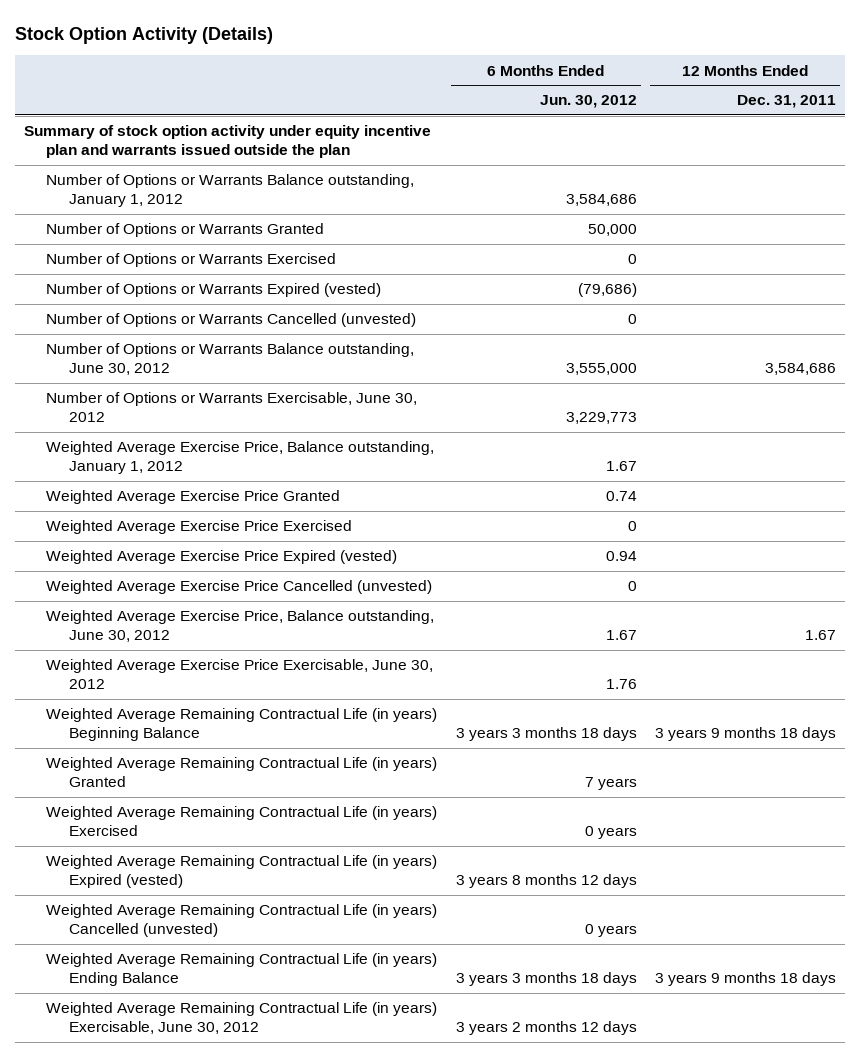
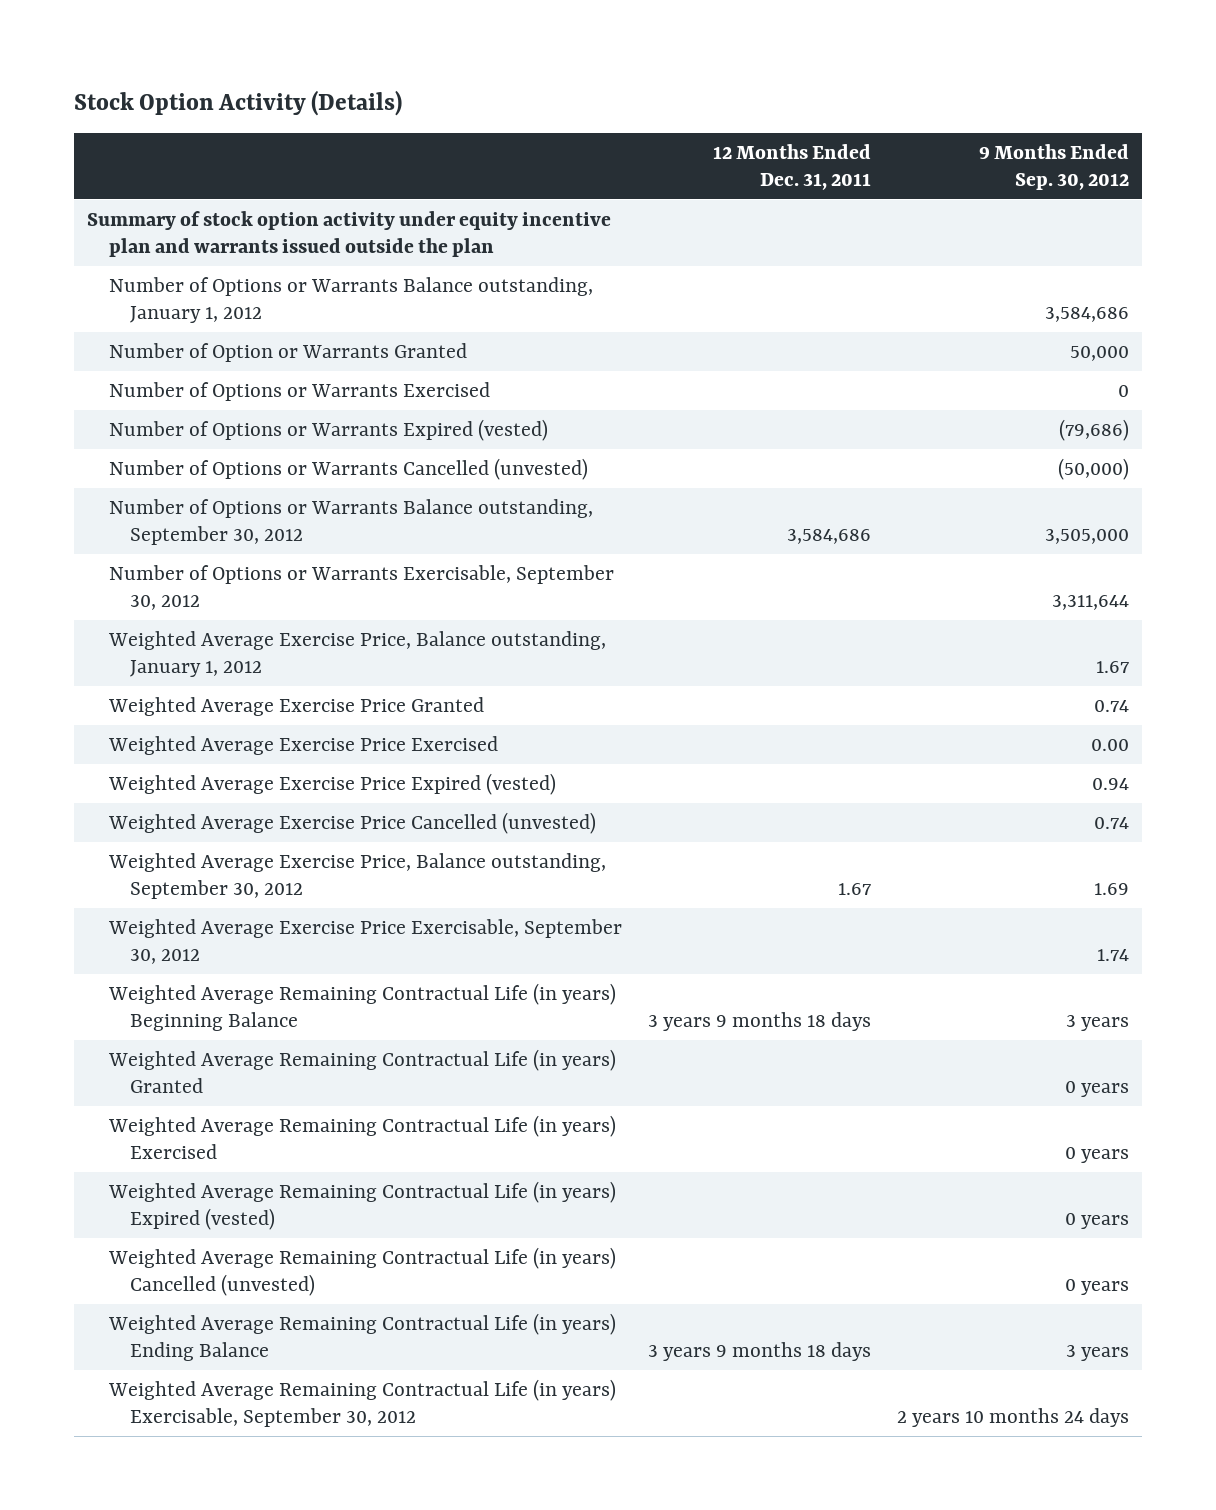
- | 6 Months Ended Jun. 30, 2012 | 12 Months Ended Dec. 31, 2011
+ | 12 Months Ended Dec. 31, 2011 | 9 Months Ended Sep. 30, 2012
- Number of Options or Warrants Granted | 50,000 |
+ Number of Option or Warrants Granted | | 50,000
- Number of Options or Warrants Balance outstanding, June 30, 2012 | 3,555,000 | 3,584,686
- Number of Options or Warrants Exercisable, June 30, 2012 | 3,229,773 |
+ Number of Options or Warrants Balance outstanding, September 30, 2012 | 3,584,686 | 3,505,000
+ Number of Options or Warrants Exercisable, September 30, 2012 | | 3,311,644
- Weighted Average Exercise Price, Balance outstanding, June 30, 2012 | 1.67 | 1.67
- Weighted Average Exercise Price Exercisable, June 30, 2012 | 1.76 |
+ Weighted Average Exercise Price, Balance outstanding, September 30, 2012 | 1.67 | 1.69
+ Weighted Average Exercise Price Exercisable, September 30, 2012 | | 1.74
- Weighted Average Remaining Contractual Life (in years) Exercisable, June 30, 2012 | 3 years 2 months 12 days |
+ Weighted Average Remaining Contractual Life (in years) Exercisable, September 30, 2012 | | 2 years 10 months 24 days

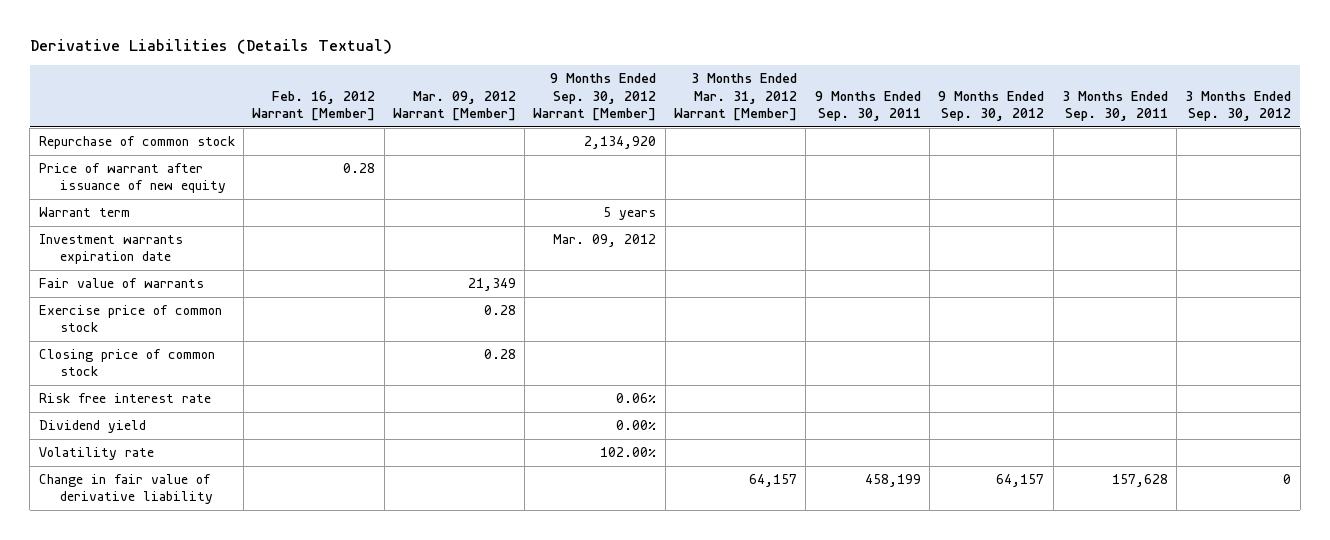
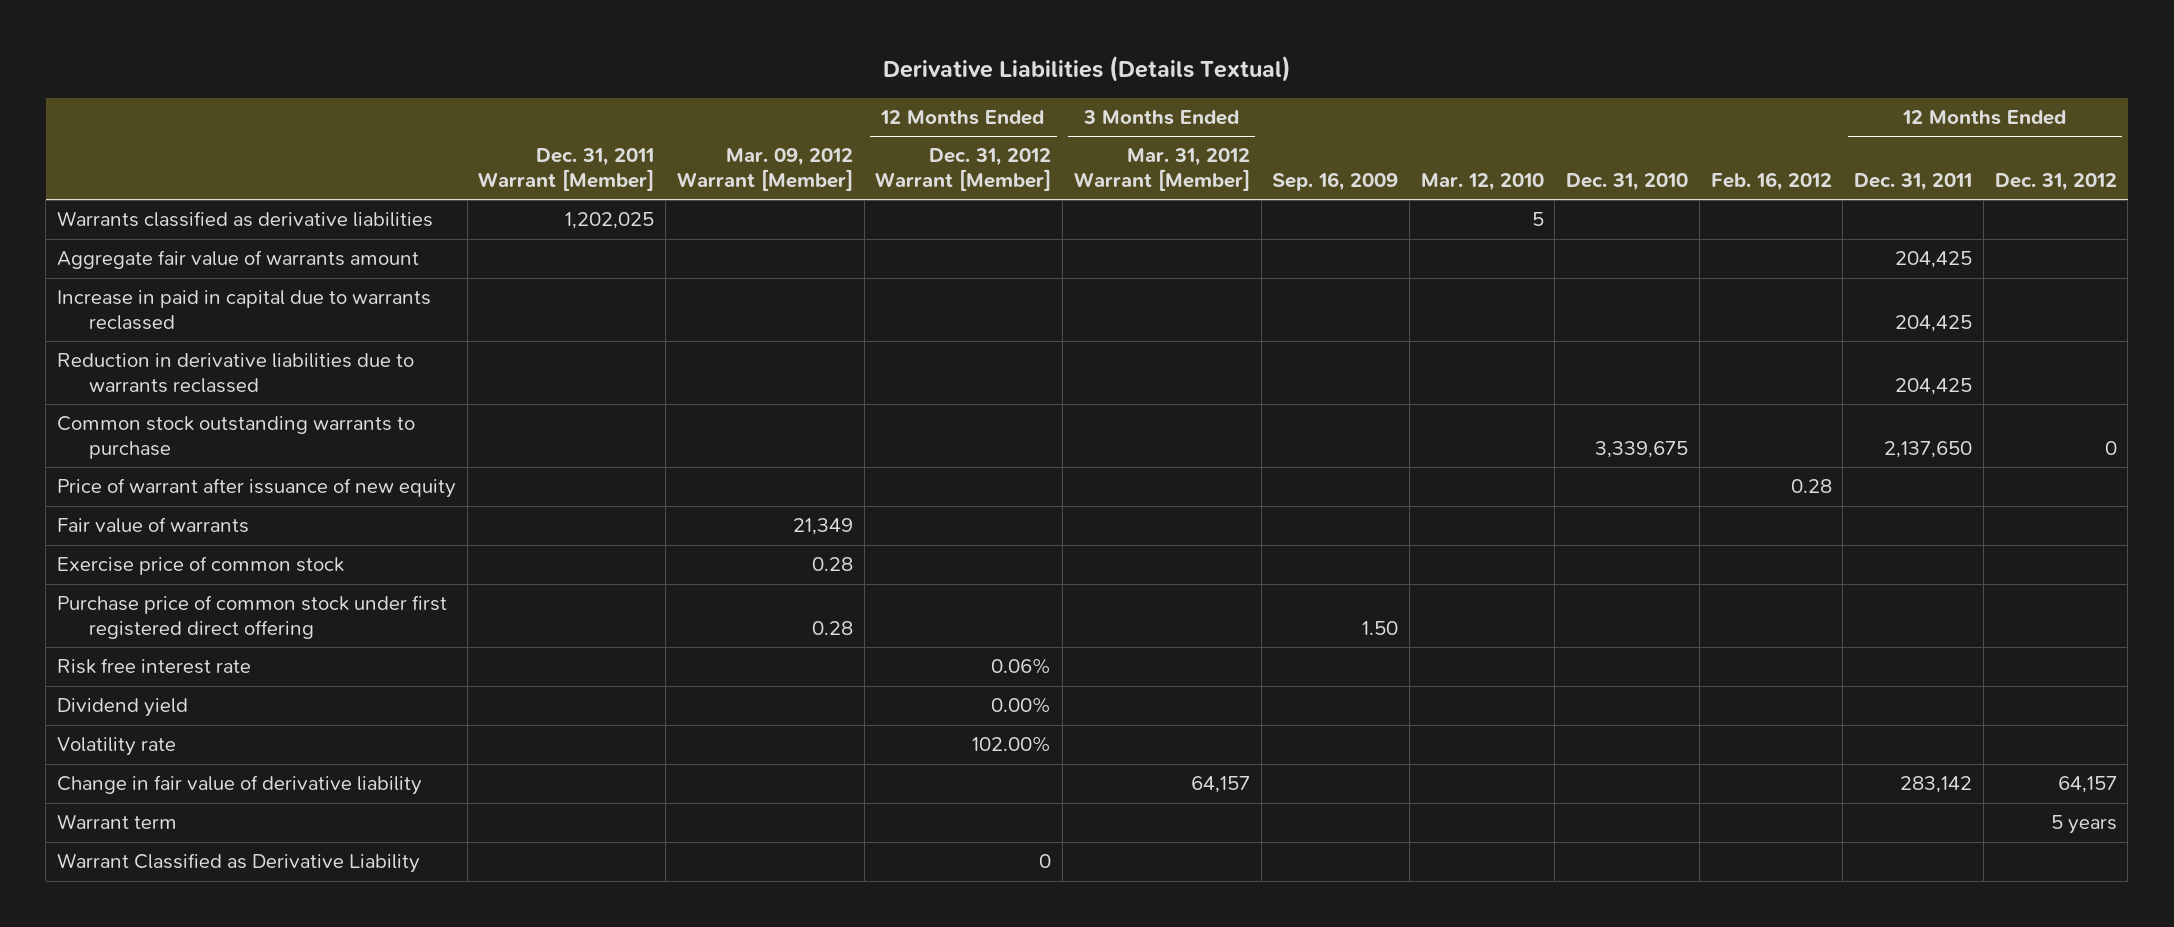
- | Feb. 16, 2012 Warrant [Member] | Mar. 09, 2012 Warrant [Member] | 9 Months Ended Sep. 30, 2012 Warrant [Member] | 3 Months Ended Mar. 31, 2012 Warrant [Member] | 9 Months Ended Sep. 30, 2011 | 9 Months Ended Sep. 30, 2012 | 3 Months Ended Sep. 30, 2011 | 3 Months Ended Sep. 30, 2012
+ | Dec. 31, 2011 Warrant [Member] | Mar. 09, 2012 Warrant [Member] | 12 Months Ended Dec. 31, 2012 Warrant [Member] | 3 Months Ended Mar. 31, 2012 Warrant [Member] | Sep. 16, 2009 | Mar. 12, 2010 | Dec. 31, 2010 | Feb. 16, 2012 | 12 Months Ended Dec. 31, 2011 | 12 Months Ended Dec. 31, 2012
- Repurchase of common stock | | | 2,134,920 | | | | |
+ Warrants classified as derivative liabilities | 1,202,025 | | | | | 5 | | | |
+ Aggregate fair value of warrants amount | | | | | | | | | 204,425 |
+ Increase in paid in capital due to warrants reclassed | | | | | | | | | 204,425 |
+ Reduction in derivative liabilities due to warrants reclassed | | | | | | | | | 204,425 |
+ Common stock outstanding warrants to purchase | | | | | | | 3,339,675 | | 2,137,650 | 0
- Investment warrants expiration date | | | Mar. 09, 2012 | | | | |
- Closing price of common stock | | 0.28 | | | | | |
+ Purchase price of common stock under first registered direct offering | | 0.28 | | | 1.50 | | | | |
moved down: Warrant term | | | | | | | | | | 5 years
+ Warrant Classified as Derivative Liability | | | 0 | | | | | | |

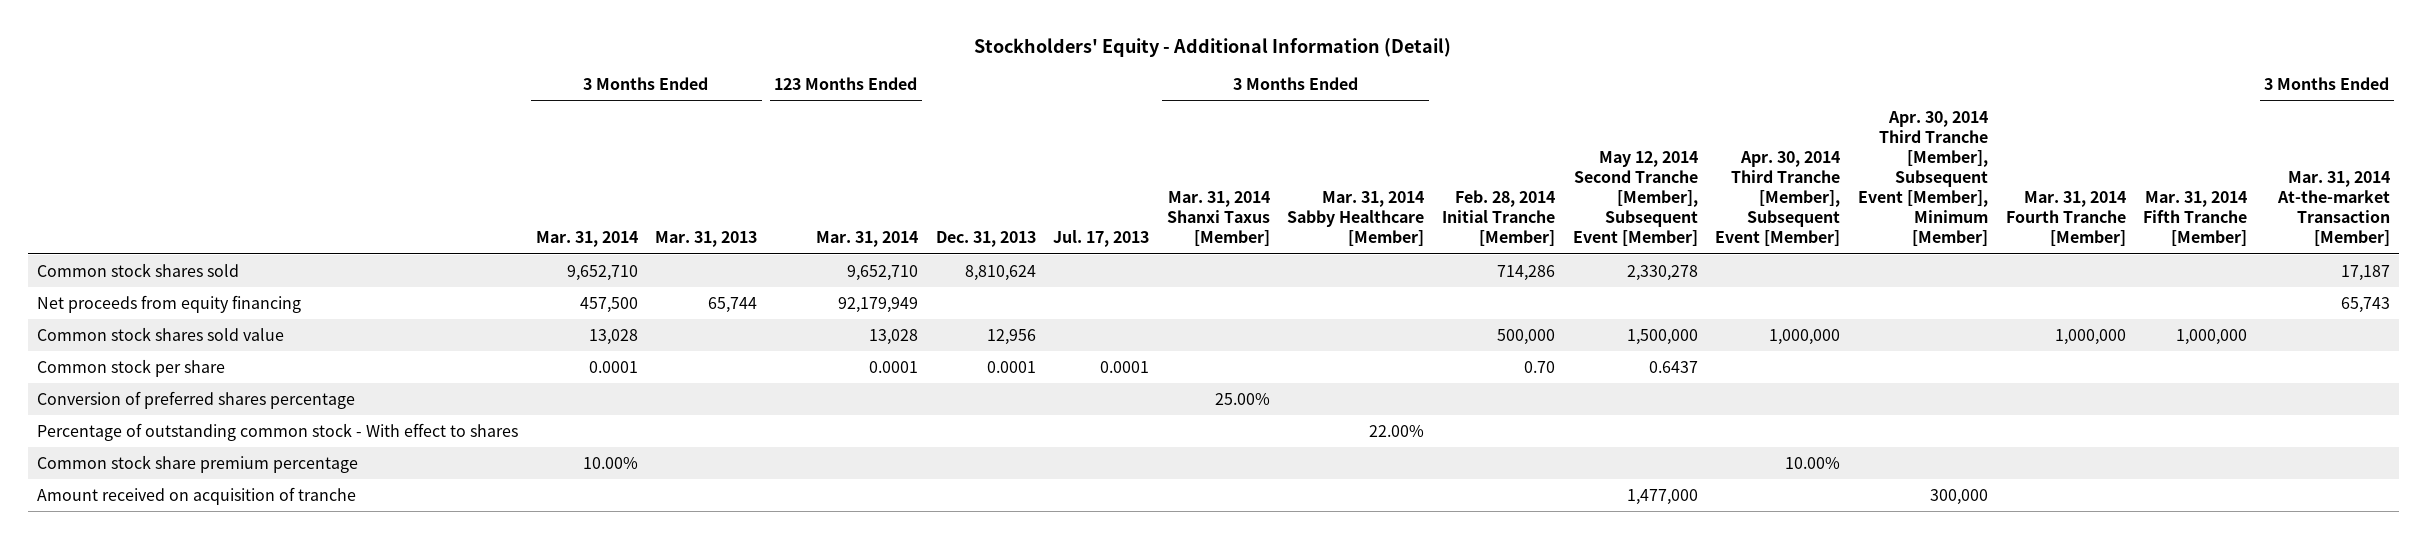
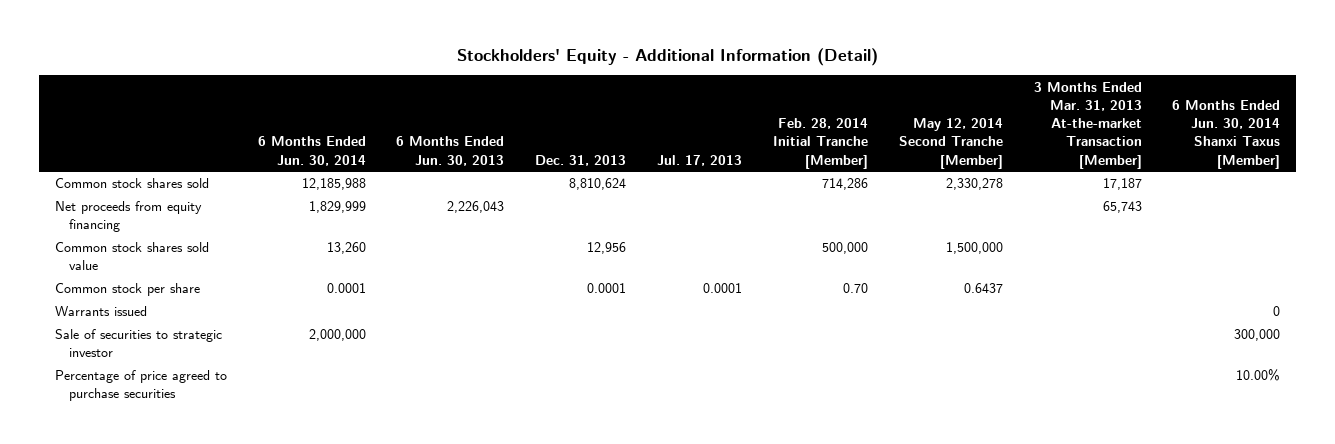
- | 3 Months Ended Mar. 31, 2014 | 3 Months Ended Mar. 31, 2013 | 123 Months Ended Mar. 31, 2014 | Dec. 31, 2013 | Jul. 17, 2013 | 3 Months Ended Mar. 31, 2014 Shanxi Taxus [Member] | 3 Months Ended Mar. 31, 2014 Sabby Healthcare [Member] | Feb. 28, 2014 Initial Tranche [Member] | May 12, 2014 Second Tranche [Member], Subsequent Event [Member] | Apr. 30, 2014 Third Tranche [Member], Subsequent Event [Member] | Apr. 30, 2014 Third Tranche [Member], Subsequent Event [Member], Minimum [Member] | Mar. 31, 2014 Fourth Tranche [Member] | Mar. 31, 2014 Fifth Tranche [Member] | 3 Months Ended Mar. 31, 2014 At-the-market Transaction [Member]
+ | 6 Months Ended Jun. 30, 2014 | 6 Months Ended Jun. 30, 2013 | Dec. 31, 2013 | Jul. 17, 2013 | Feb. 28, 2014 Initial Tranche [Member] | May 12, 2014 Second Tranche [Member] | 3 Months Ended Mar. 31, 2013 At-the-market Transaction [Member] | 6 Months Ended Jun. 30, 2014 Shanxi Taxus [Member]
- Conversion of preferred shares percentage | | | | | | 25.00% | | | | | | | |
- Percentage of outstanding common stock - With effect to shares | | | | | | | 22.00% | | | | | | |
- Common stock share premium percentage | 10.00% | | | | | | | | | 10.00% | | | |
- Amount received on acquisition of tranche | | | | | | | | | 1,477,000 | | 300,000 | | |
+ Warrants issued | | | | | | | | 0
+ Sale of securities to strategic investor | 2,000,000 | | | | | | | 300,000
+ Percentage of price agreed to purchase securities | | | | | | | | 10.00%

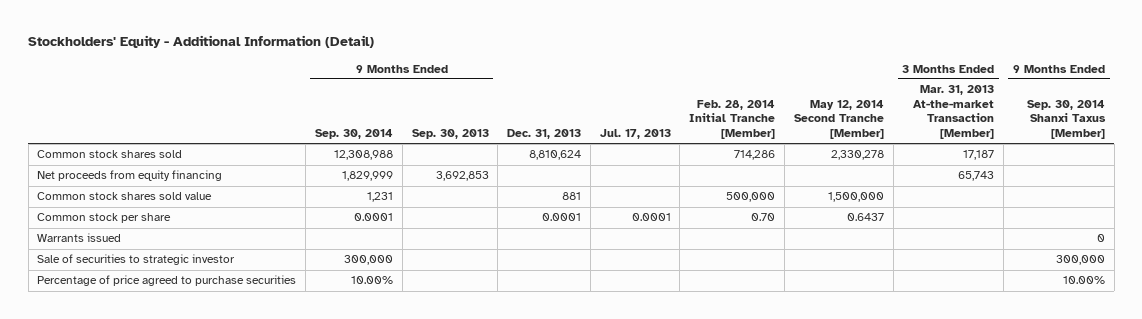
- | 6 Months Ended Jun. 30, 2014 | 6 Months Ended Jun. 30, 2013 | Dec. 31, 2013 | Jul. 17, 2013 | Feb. 28, 2014 Initial Tranche [Member] | May 12, 2014 Second Tranche [Member] | 3 Months Ended Mar. 31, 2013 At-the-market Transaction [Member] | 6 Months Ended Jun. 30, 2014 Shanxi Taxus [Member]
+ | 9 Months Ended Sep. 30, 2014 | 9 Months Ended Sep. 30, 2013 | Dec. 31, 2013 | Jul. 17, 2013 | Feb. 28, 2014 Initial Tranche [Member] | May 12, 2014 Second Tranche [Member] | 3 Months Ended Mar. 31, 2013 At-the-market Transaction [Member] | 9 Months Ended Sep. 30, 2014 Shanxi Taxus [Member]
- Common stock shares sold value | 13,260 | | 12,956 | | 500,000 | 1,500,000 | |
+ Common stock shares sold value | 1,231 | | 881 | | 500,000 | 1,500,000 | |

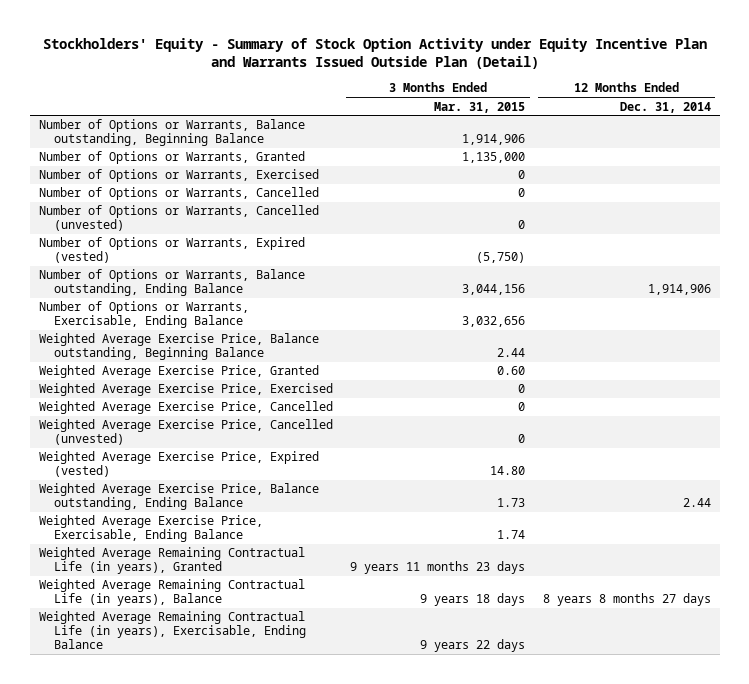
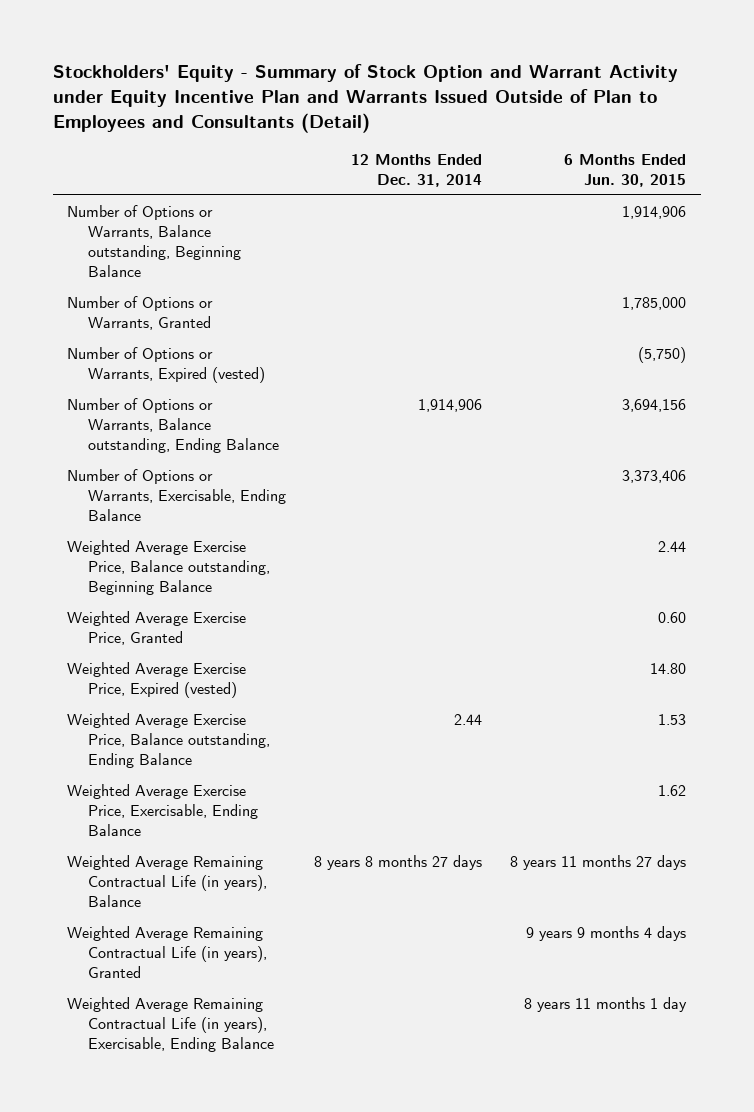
- Stockholders' Equity - Summary of Stock Option Activity under Equity Incentive Plan and Warrants Issued Outside Plan (Detail)
+ Stockholders' Equity - Summary of Stock Option and Warrant Activity under Equity Incentive Plan and Warrants Issued Outside of Plan to Employees and Consultants (Detail)
- | 3 Months Ended Mar. 31, 2015 | 12 Months Ended Dec. 31, 2014
+ | 12 Months Ended Dec. 31, 2014 | 6 Months Ended Jun. 30, 2015
- Number of Options or Warrants, Exercised | 0 |
- Number of Options or Warrants, Cancelled | 0 |
- Number of Options or Warrants, Cancelled (unvested) | 0 |
- Weighted Average Exercise Price, Exercised | 0 |
- Weighted Average Exercise Price, Cancelled | 0 |
- Weighted Average Exercise Price, Cancelled (unvested) | 0 |
moved down: Weighted Average Remaining Contractual Life (in years), Granted | | 9 years 9 months 4 days

